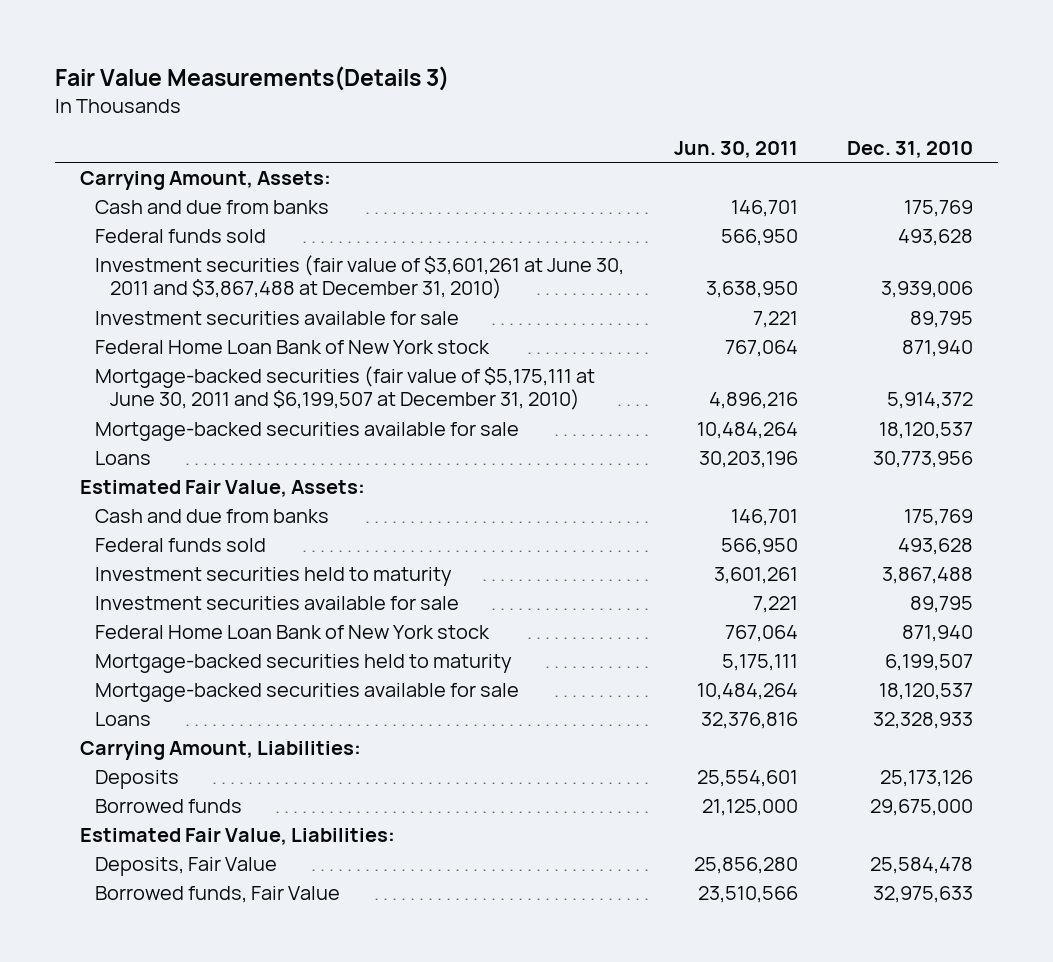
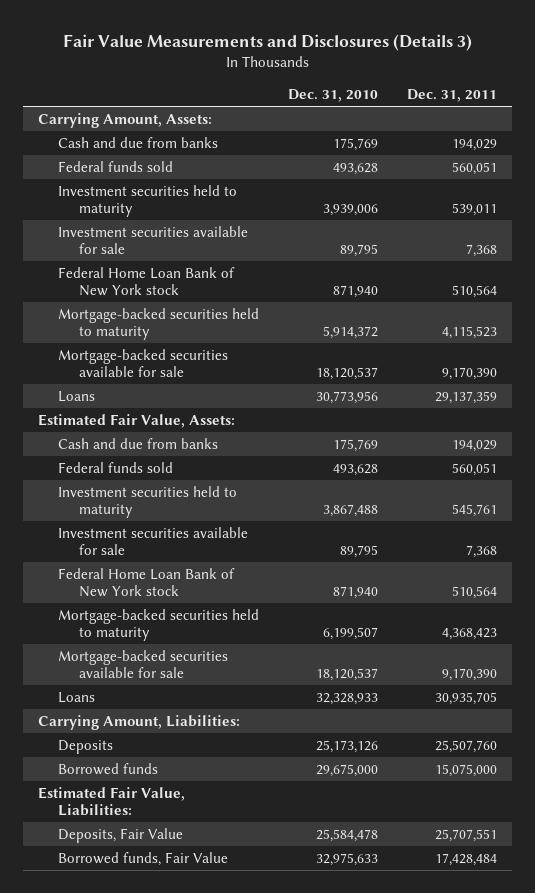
- Fair Value Measurements(Details 3)
+ Fair Value Measurements and Disclosures (Details 3)
- | Jun. 30, 2011 | Dec. 31, 2010
+ | Dec. 31, 2010 | Dec. 31, 2011
- Investment securities (fair value of $3,601,261 at June 30, 2011 and $3,867,488 at December 31, 2010) | 3,638,950 | 3,939,006
+ Investment securities held to maturity | 3,939,006 | 539,011
- Mortgage-backed securities (fair value of $5,175,111 at June 30, 2011 and $6,199,507 at December 31, 2010) | 4,896,216 | 5,914,372
+ Mortgage-backed securities held to maturity | 5,914,372 | 4,115,523

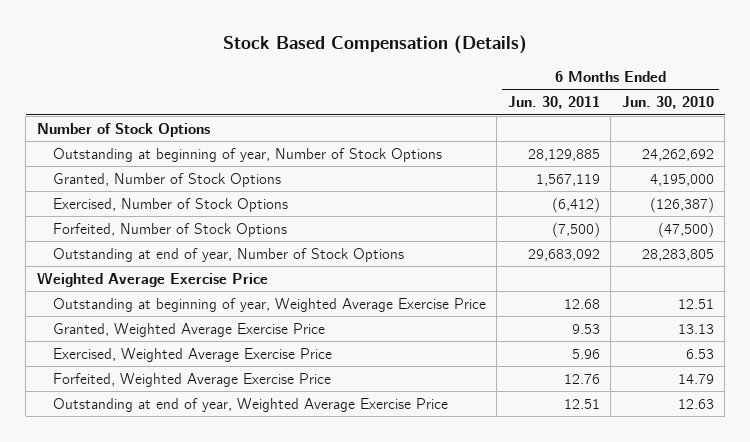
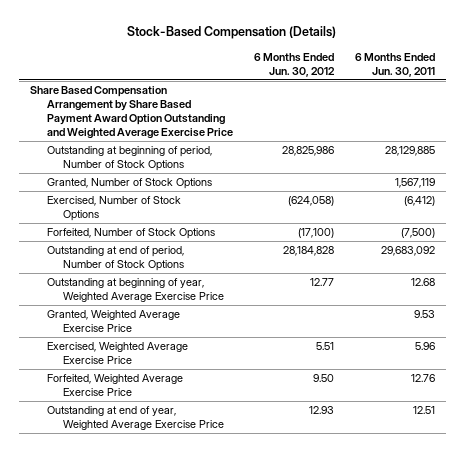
- Stock Based Compensation (Details)
+ Stock-Based Compensation (Details)
- | 6 Months Ended Jun. 30, 2011 | 6 Months Ended Jun. 30, 2010
+ | 6 Months Ended Jun. 30, 2012 | 6 Months Ended Jun. 30, 2011
- Number of Stock Options
- Outstanding at beginning of year, Number of Stock Options | 28,129,885 | 24,262,692
+ Share Based Compensation Arrangement by Share Based Payment Award Option Outstanding and Weighted Average Exercise Price
+ Outstanding at beginning of period, Number of Stock Options | 28,825,986 | 28,129,885
- Outstanding at end of year, Number of Stock Options | 29,683,092 | 28,283,805
- Weighted Average Exercise Price
+ Outstanding at end of period, Number of Stock Options | 28,184,828 | 29,683,092

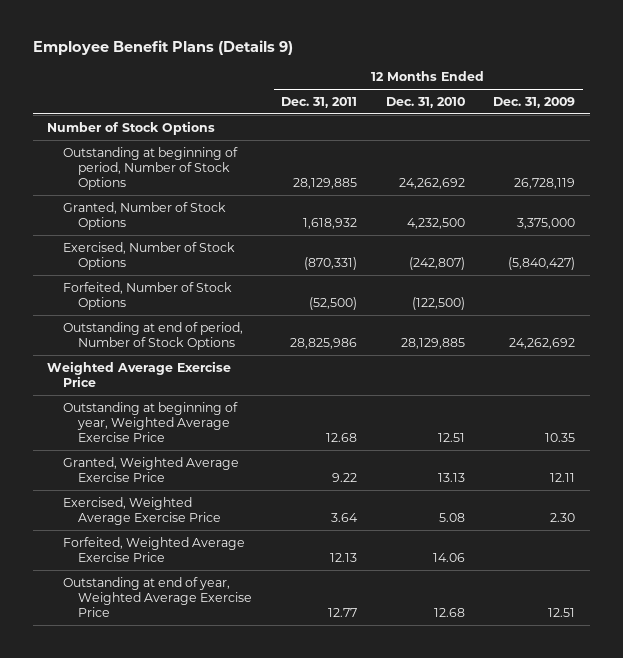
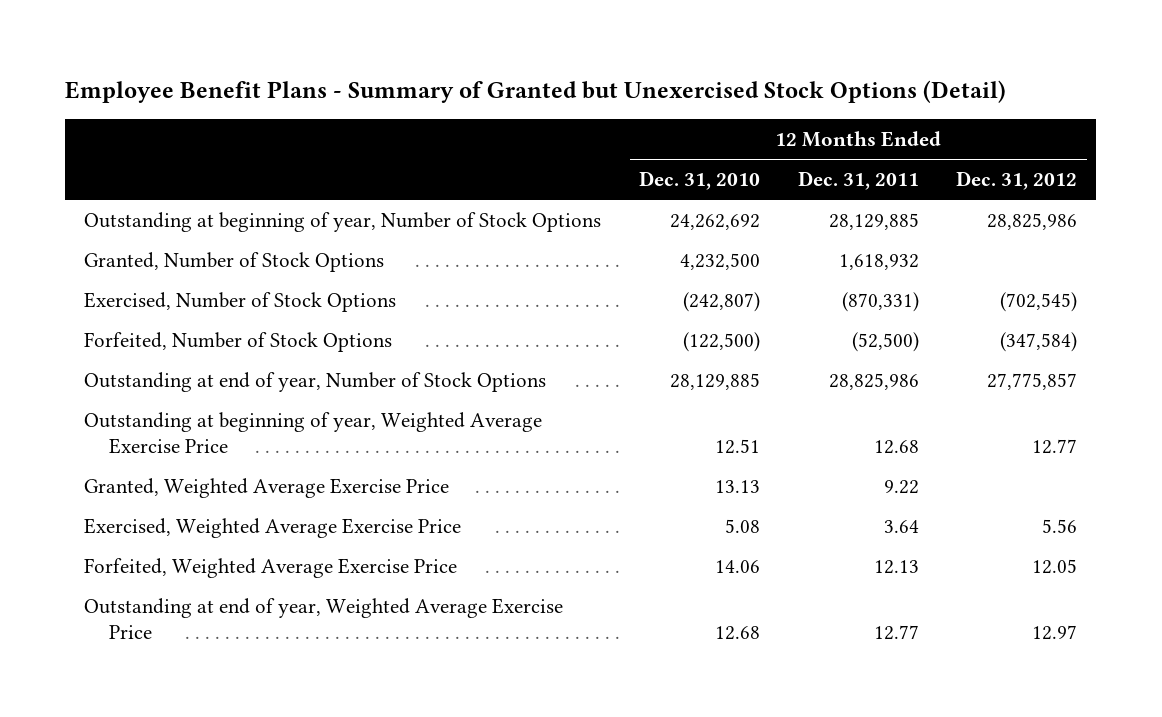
- Employee Benefit Plans (Details 9)
+ Employee Benefit Plans - Summary of Granted but Unexercised Stock Options (Detail)
- | 12 Months Ended Dec. 31, 2011 | 12 Months Ended Dec. 31, 2010 | 12 Months Ended Dec. 31, 2009
+ | 12 Months Ended Dec. 31, 2010 | 12 Months Ended Dec. 31, 2011 | 12 Months Ended Dec. 31, 2012
- Number of Stock Options
- Outstanding at beginning of period, Number of Stock Options | 28,129,885 | 24,262,692 | 26,728,119
+ Outstanding at beginning of year, Number of Stock Options | 24,262,692 | 28,129,885 | 28,825,986
- Outstanding at end of period, Number of Stock Options | 28,825,986 | 28,129,885 | 24,262,692
- Weighted Average Exercise Price
+ Outstanding at end of year, Number of Stock Options | 28,129,885 | 28,825,986 | 27,775,857

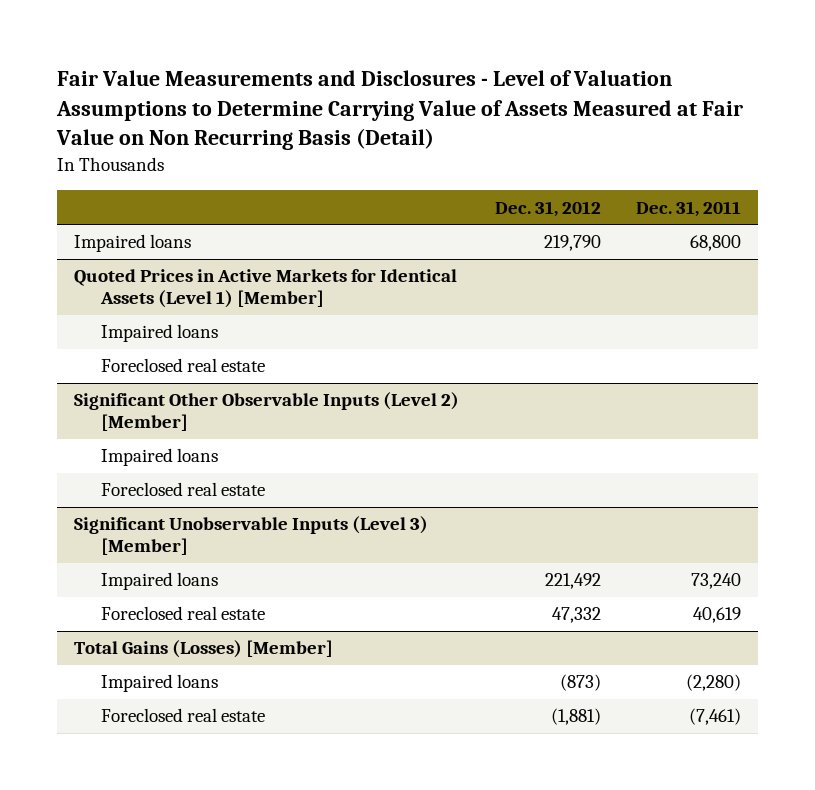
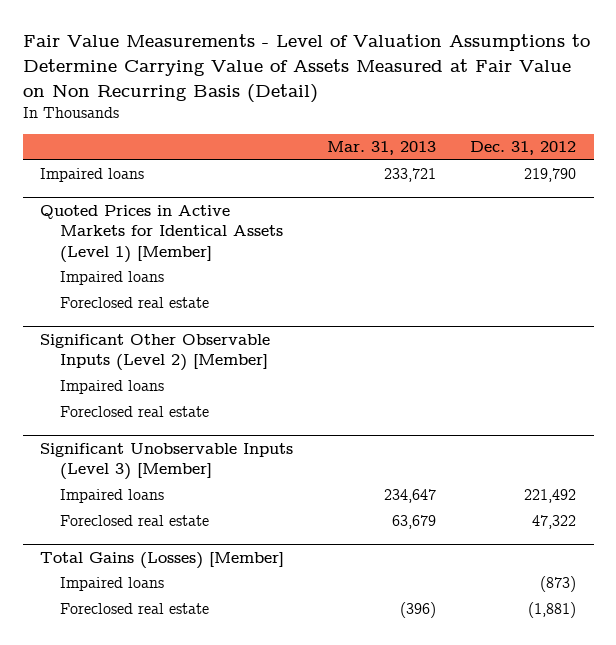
- Fair Value Measurements and Disclosures - Level of Valuation Assumptions to Determine Carrying Value of Assets Measured at Fair Value on Non Recurring Basis (Detail)
+ Fair Value Measurements - Level of Valuation Assumptions to Determine Carrying Value of Assets Measured at Fair Value on Non Recurring Basis (Detail)
- | Dec. 31, 2012 | Dec. 31, 2011
+ | Mar. 31, 2013 | Dec. 31, 2012
@ Significant Unobservable Inputs (Level 3) [Member]
- Foreclosed real estate | 47,332 | 40,619
+ Foreclosed real estate | 63,679 | 47,322

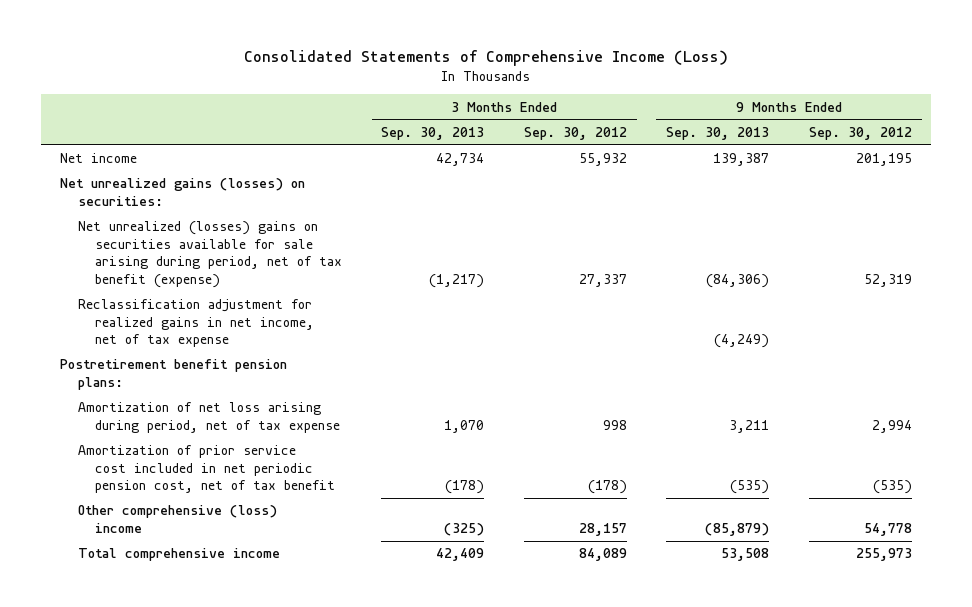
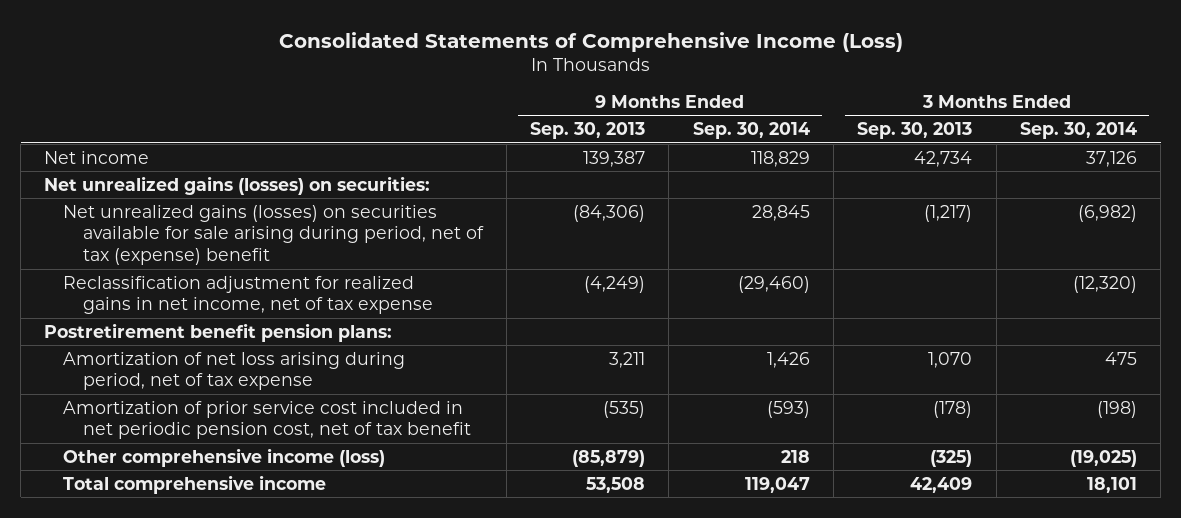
- | 3 Months Ended Sep. 30, 2013 | 3 Months Ended Sep. 30, 2012 | 9 Months Ended Sep. 30, 2013 | 9 Months Ended Sep. 30, 2012
+ | 9 Months Ended Sep. 30, 2013 | 9 Months Ended Sep. 30, 2014 | 3 Months Ended Sep. 30, 2013 | 3 Months Ended Sep. 30, 2014
- Net unrealized (losses) gains on securities available for sale arising during period, net of tax benefit (expense) | (1,217) | 27,337 | (84,306) | 52,319
+ Net unrealized gains (losses) on securities available for sale arising during period, net of tax (expense) benefit | (84,306) | 28,845 | (1,217) | (6,982)
- Other comprehensive (loss) income | (325) | 28,157 | (85,879) | 54,778
+ Other comprehensive income (loss) | (85,879) | 218 | (325) | (19,025)

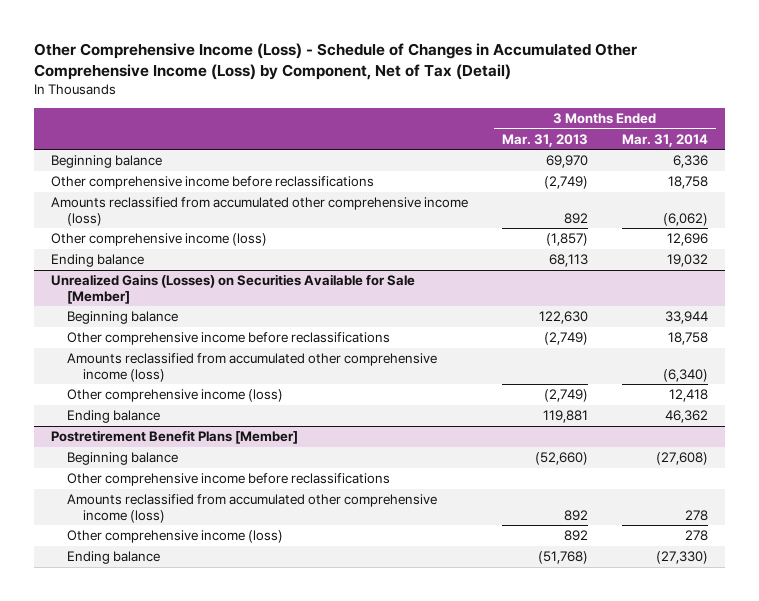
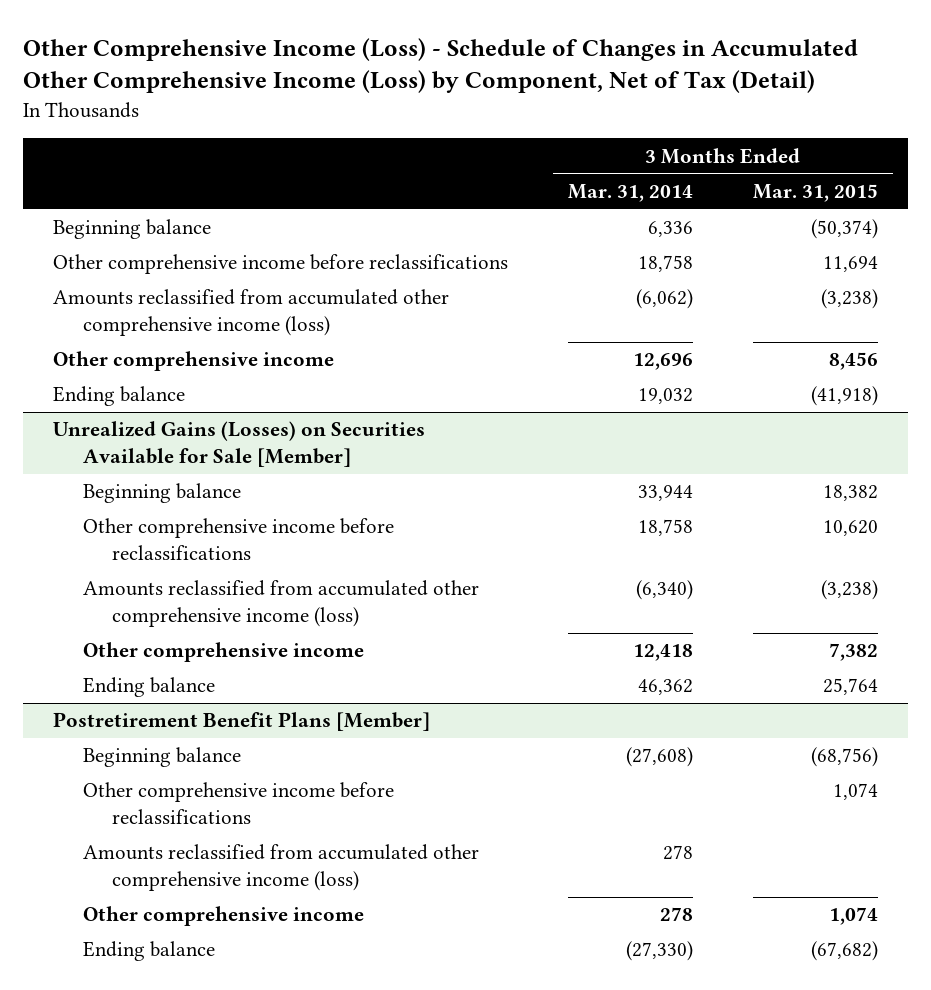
- | 3 Months Ended Mar. 31, 2013 | 3 Months Ended Mar. 31, 2014
+ | 3 Months Ended Mar. 31, 2014 | 3 Months Ended Mar. 31, 2015
- Other comprehensive income (loss) | (1,857) | 12,696
+ Other comprehensive income | 12,696 | 8,456
@ Unrealized Gains (Losses) on Securities Available for Sale [Member]
- Other comprehensive income (loss) | (2,749) | 12,418
+ Other comprehensive income | 12,418 | 7,382
@ Postretirement Benefit Plans [Member]
- Other comprehensive income (loss) | 892 | 278
+ Other comprehensive income | 278 | 1,074

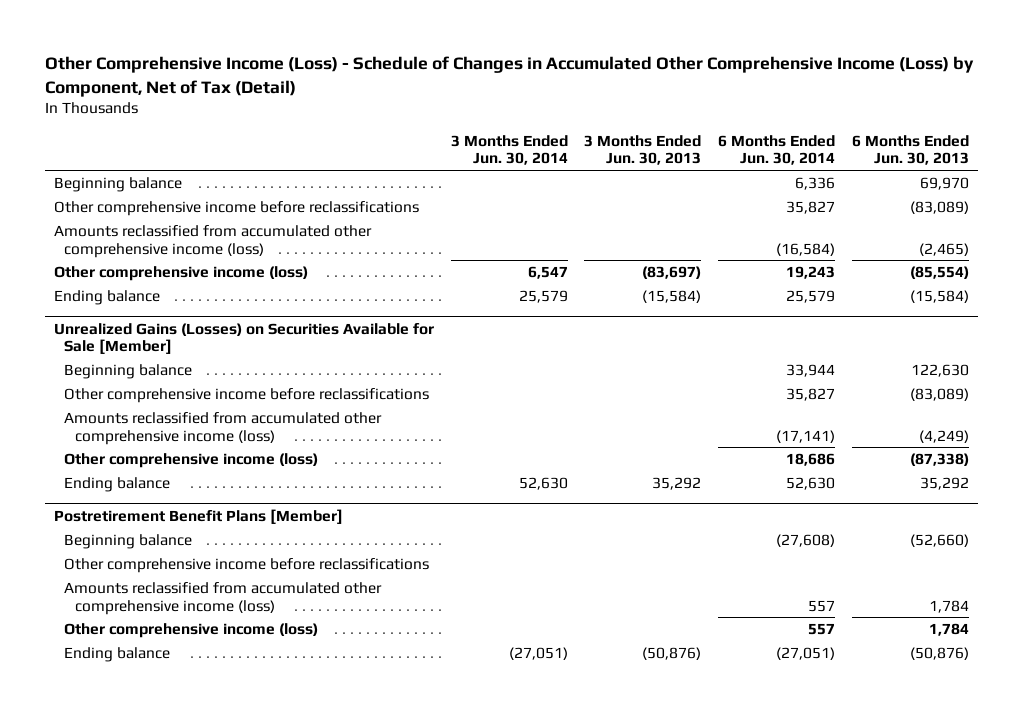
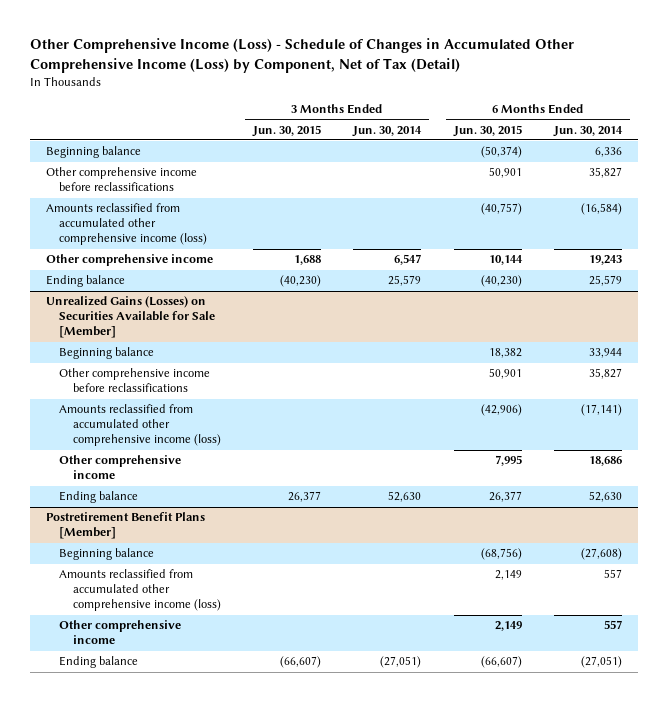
- | 3 Months Ended Jun. 30, 2014 | 3 Months Ended Jun. 30, 2013 | 6 Months Ended Jun. 30, 2014 | 6 Months Ended Jun. 30, 2013
+ | 3 Months Ended Jun. 30, 2015 | 3 Months Ended Jun. 30, 2014 | 6 Months Ended Jun. 30, 2015 | 6 Months Ended Jun. 30, 2014
- Other comprehensive income (loss) | 6,547 | (83,697) | 19,243 | (85,554)
+ Other comprehensive income | 1,688 | 6,547 | 10,144 | 19,243
@ Unrealized Gains (Losses) on Securities Available for Sale [Member]
- Other comprehensive income (loss) | | | 18,686 | (87,338)
+ Other comprehensive income | | | 7,995 | 18,686
@ Postretirement Benefit Plans [Member]
- Other comprehensive income before reclassifications
- Other comprehensive income (loss) | | | 557 | 1,784
+ Other comprehensive income | | | 2,149 | 557

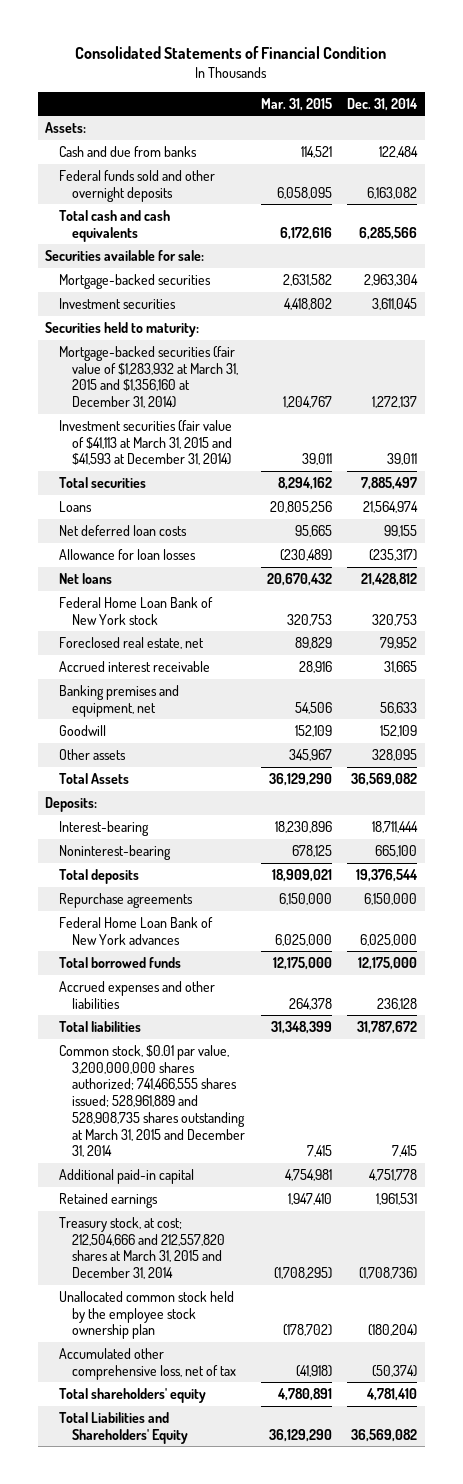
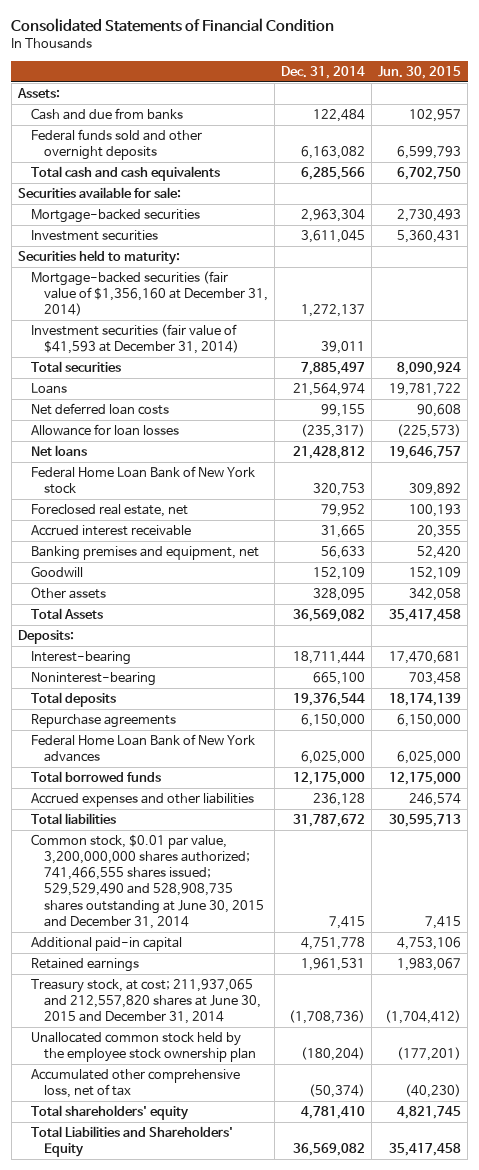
- | Mar. 31, 2015 | Dec. 31, 2014
+ | Dec. 31, 2014 | Jun. 30, 2015
- Mortgage-backed securities (fair value of $1,283,932 at March 31, 2015 and $1,356,160 at December 31, 2014) | 1,204,767 | 1,272,137
- Investment securities (fair value of $41,113 at March 31, 2015 and $41,593 at December 31, 2014) | 39,011 | 39,011
+ Mortgage-backed securities (fair value of $1,356,160 at December 31, 2014) | 1,272,137 |
+ Investment securities (fair value of $41,593 at December 31, 2014) | 39,011 |
- Common stock, $0.01 par value, 3,200,000,000 shares authorized; 741,466,555 shares issued; 528,961,889 and 528,908,735 shares outstanding at March 31, 2015 and December 31, 2014 | 7,415 | 7,415
+ Common stock, $0.01 par value, 3,200,000,000 shares authorized; 741,466,555 shares issued; 529,529,490 and 528,908,735 shares outstanding at June 30, 2015 and December 31, 2014 | 7,415 | 7,415
- Treasury stock, at cost; 212,504,666 and 212,557,820 shares at March 31, 2015 and December 31, 2014 | (1,708,295) | (1,708,736)
+ Treasury stock, at cost; 211,937,065 and 212,557,820 shares at June 30, 2015 and December 31, 2014 | (1,708,736) | (1,704,412)

